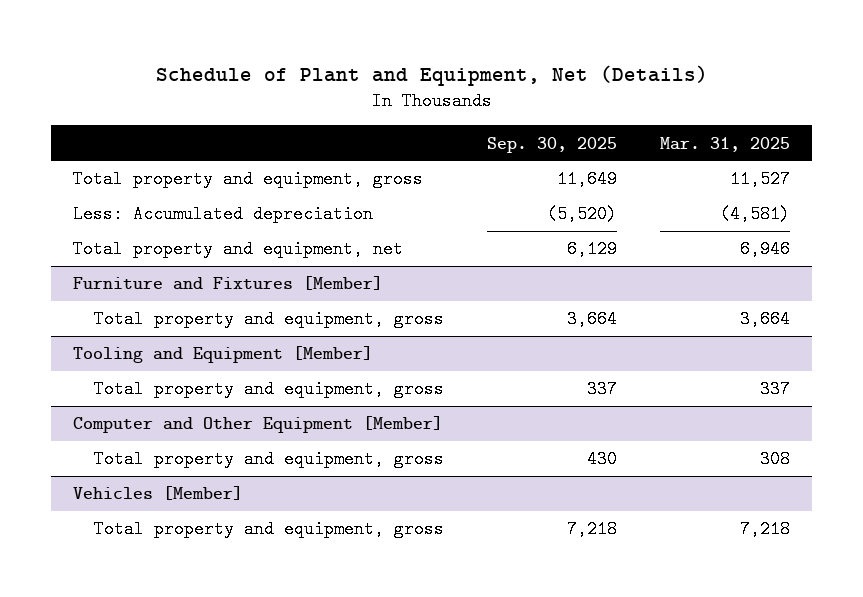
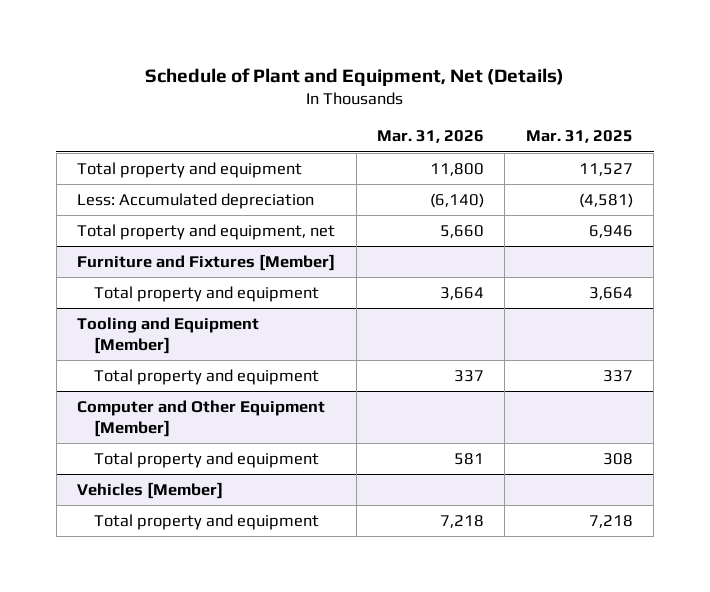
- | Sep. 30, 2025 | Mar. 31, 2025
+ | Mar. 31, 2026 | Mar. 31, 2025
- Total property and equipment, gross | 11,649 | 11,527
+ Total property and equipment | 11,800 | 11,527
@ Furniture and Fixtures [Member]
- Total property and equipment, gross | 3,664 | 3,664
+ Total property and equipment | 3,664 | 3,664
@ Tooling and Equipment [Member]
- Total property and equipment, gross | 337 | 337
+ Total property and equipment | 337 | 337
@ Computer and Other Equipment [Member]
- Total property and equipment, gross | 430 | 308
+ Total property and equipment | 581 | 308
@ Vehicles [Member]
- Total property and equipment, gross | 7,218 | 7,218
+ Total property and equipment | 7,218 | 7,218

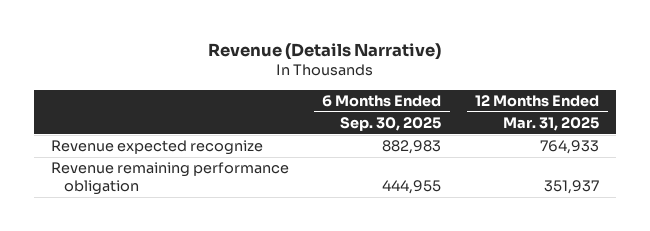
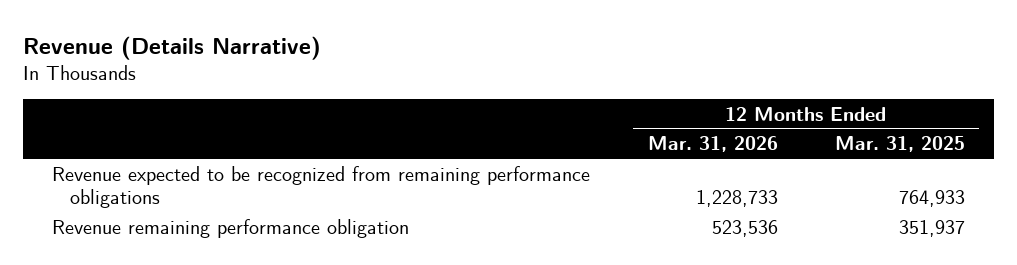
- | 6 Months Ended Sep. 30, 2025 | 12 Months Ended Mar. 31, 2025
+ | 12 Months Ended Mar. 31, 2026 | 12 Months Ended Mar. 31, 2025
- Revenue expected recognize | 882,983 | 764,933
+ Revenue expected to be recognized from remaining performance obligations | 1,228,733 | 764,933

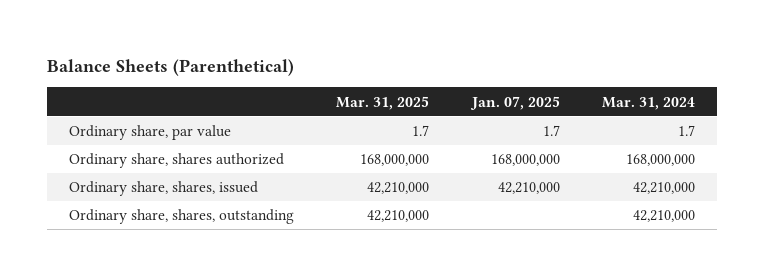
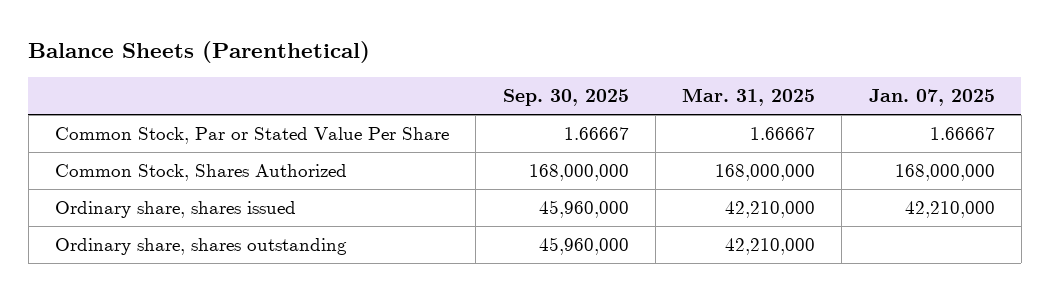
- | Mar. 31, 2025 | Jan. 07, 2025 | Mar. 31, 2024
+ | Sep. 30, 2025 | Mar. 31, 2025 | Jan. 07, 2025
- Ordinary share, par value | 1.7 | 1.7 | 1.7
- Ordinary share, shares authorized | 168,000,000 | 168,000,000 | 168,000,000
- Ordinary share, shares, issued | 42,210,000 | 42,210,000 | 42,210,000
- Ordinary share, shares, outstanding | 42,210,000 | | 42,210,000
+ Common Stock, Par or Stated Value Per Share | 1.66667 | 1.66667 | 1.66667
+ Common Stock, Shares Authorized | 168,000,000 | 168,000,000 | 168,000,000
+ Ordinary share, shares issued | 45,960,000 | 42,210,000 | 42,210,000
+ Ordinary share, shares outstanding | 45,960,000 | 42,210,000 |

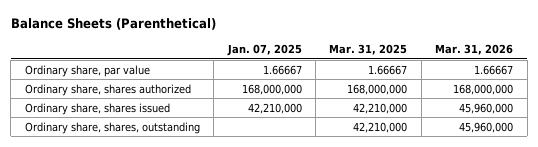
- | Sep. 30, 2025 | Mar. 31, 2025 | Jan. 07, 2025
+ | Jan. 07, 2025 | Mar. 31, 2025 | Mar. 31, 2026
- Common Stock, Par or Stated Value Per Share | 1.66667 | 1.66667 | 1.66667
- Common Stock, Shares Authorized | 168,000,000 | 168,000,000 | 168,000,000
+ Ordinary share, par value | 1.66667 | 1.66667 | 1.66667
+ Ordinary share, shares authorized | 168,000,000 | 168,000,000 | 168,000,000
- Ordinary share, shares outstanding | 45,960,000 | 42,210,000 |
+ Ordinary share, shares, outstanding | | 42,210,000 | 45,960,000

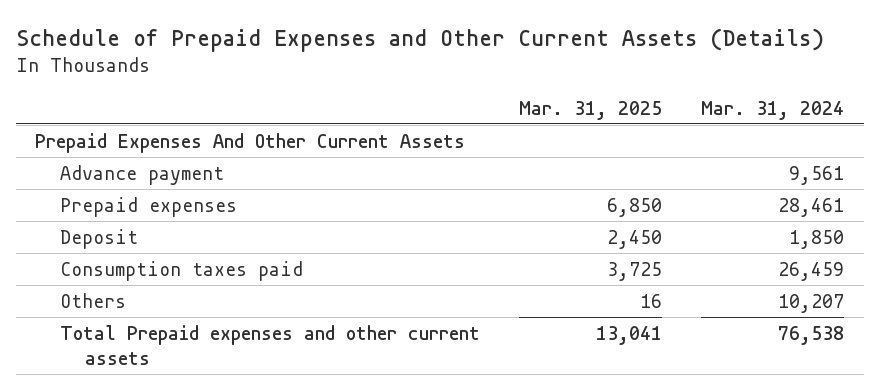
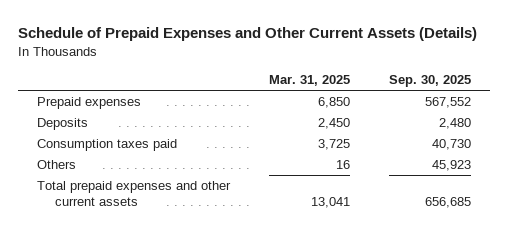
- | Mar. 31, 2025 | Mar. 31, 2024
+ | Mar. 31, 2025 | Sep. 30, 2025
- Prepaid Expenses And Other Current Assets
- Advance payment | | 9,561
- Deposit | 2,450 | 1,850
+ Deposits | 2,450 | 2,480
- Total Prepaid expenses and other current assets | 13,041 | 76,538
+ Total prepaid expenses and other current assets | 13,041 | 656,685

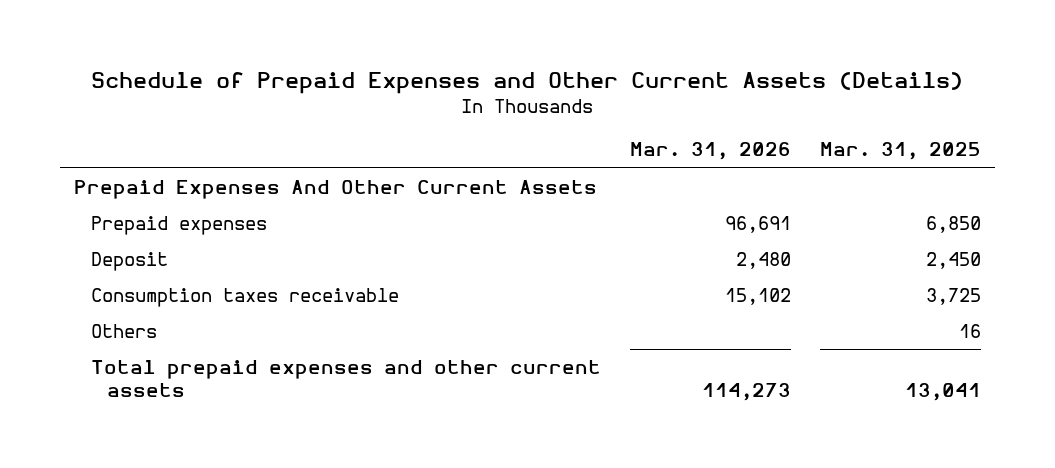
- | Mar. 31, 2025 | Sep. 30, 2025
+ | Mar. 31, 2026 | Mar. 31, 2025
+ Prepaid Expenses And Other Current Assets
- Deposits | 2,450 | 2,480
- Consumption taxes paid | 3,725 | 40,730
+ Deposit | 2,480 | 2,450
+ Consumption taxes receivable | 15,102 | 3,725

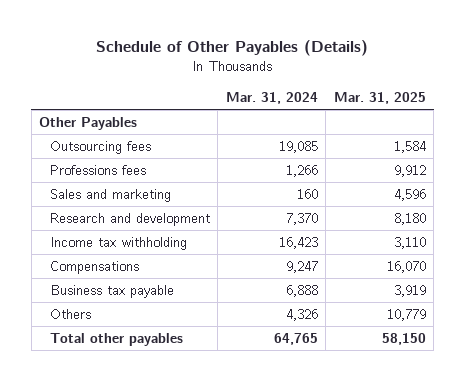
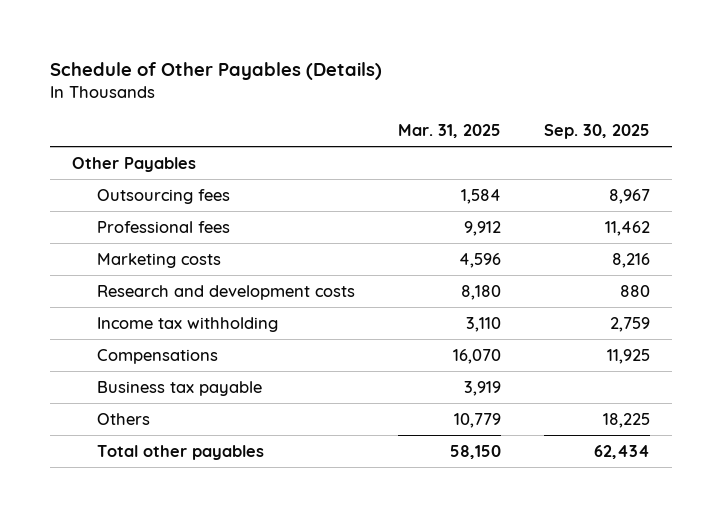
- | Mar. 31, 2024 | Mar. 31, 2025
+ | Mar. 31, 2025 | Sep. 30, 2025
- Professions fees | 1,266 | 9,912
- Sales and marketing | 160 | 4,596
- Research and development | 7,370 | 8,180
+ Professional fees | 9,912 | 11,462
+ Marketing costs | 4,596 | 8,216
+ Research and development costs | 8,180 | 880

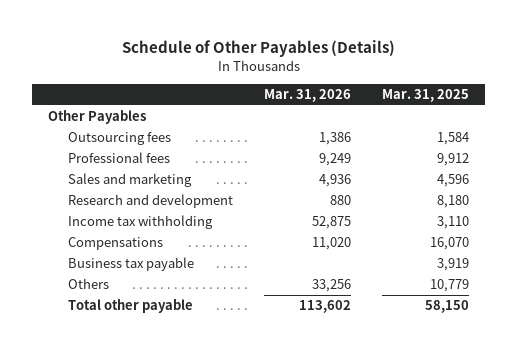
- | Mar. 31, 2025 | Sep. 30, 2025
+ | Mar. 31, 2026 | Mar. 31, 2025
- Marketing costs | 4,596 | 8,216
- Research and development costs | 8,180 | 880
+ Sales and marketing | 4,936 | 4,596
+ Research and development | 880 | 8,180
- Total other payables | 58,150 | 62,434
+ Total other payable | 113,602 | 58,150

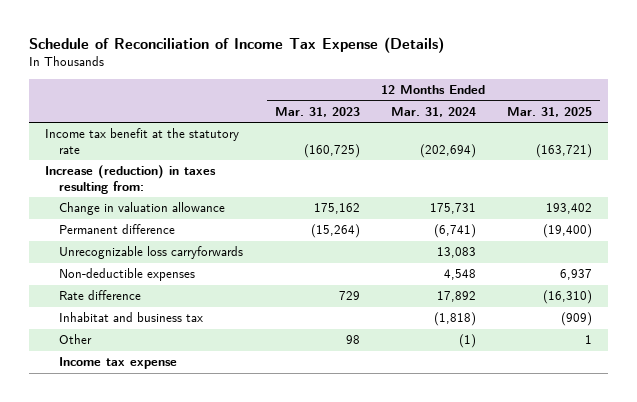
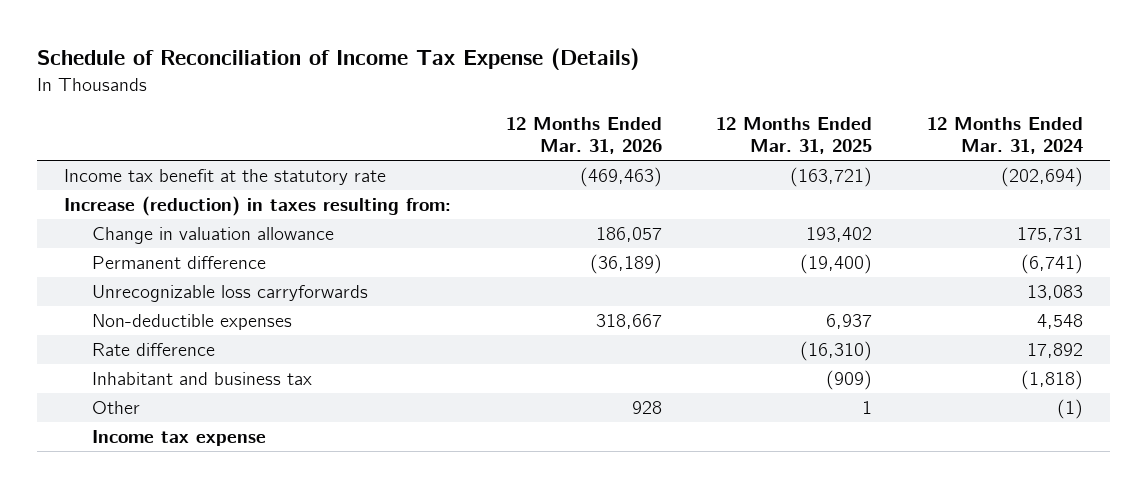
- | 12 Months Ended Mar. 31, 2023 | 12 Months Ended Mar. 31, 2024 | 12 Months Ended Mar. 31, 2025
+ | 12 Months Ended Mar. 31, 2026 | 12 Months Ended Mar. 31, 2025 | 12 Months Ended Mar. 31, 2024
- Inhabitat and business tax | | (1,818) | (909)
+ Inhabitant and business tax | | (909) | (1,818)

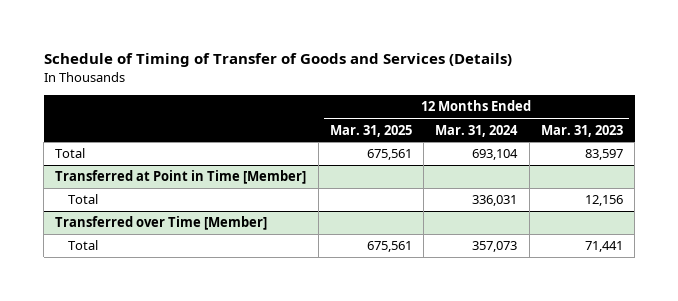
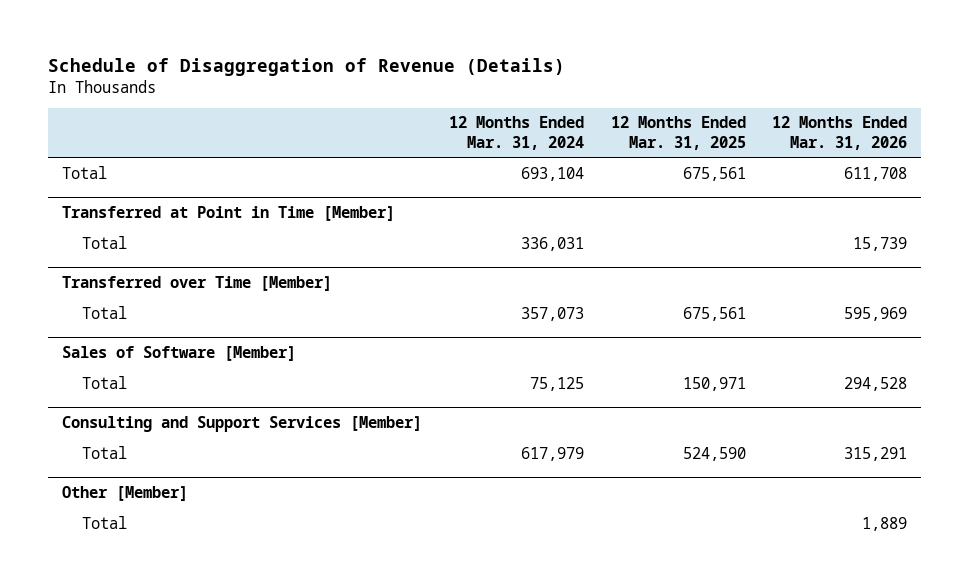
- Schedule of Timing of Transfer of Goods and Services (Details)
+ Schedule of Disaggregation of Revenue (Details)
- | 12 Months Ended Mar. 31, 2025 | 12 Months Ended Mar. 31, 2024 | 12 Months Ended Mar. 31, 2023
+ | 12 Months Ended Mar. 31, 2024 | 12 Months Ended Mar. 31, 2025 | 12 Months Ended Mar. 31, 2026
+ Sales of Software [Member]
+ Total | 75,125 | 150,971 | 294,528
+ Consulting and Support Services [Member]
+ Total | 617,979 | 524,590 | 315,291
+ Other [Member]
+ Total | | | 1,889

